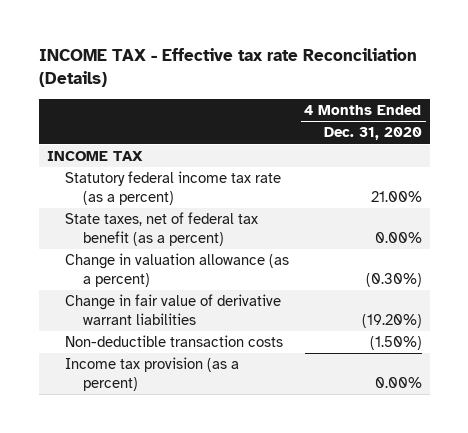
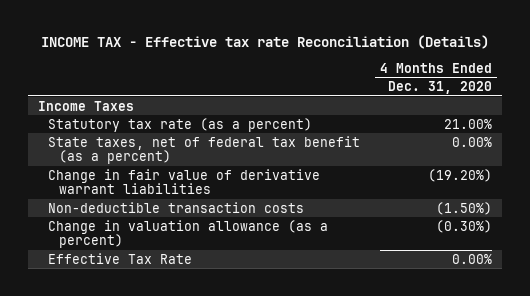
- INCOME TAX
- Statutory federal income tax rate (as a percent) | 21.00%
+ Income Taxes
+ Statutory tax rate (as a percent) | 21.00%
- Income tax provision (as a percent) | 0.00%
moved down: Change in valuation allowance (as a percent) | (0.30%)
+ Effective Tax Rate | 0.00%

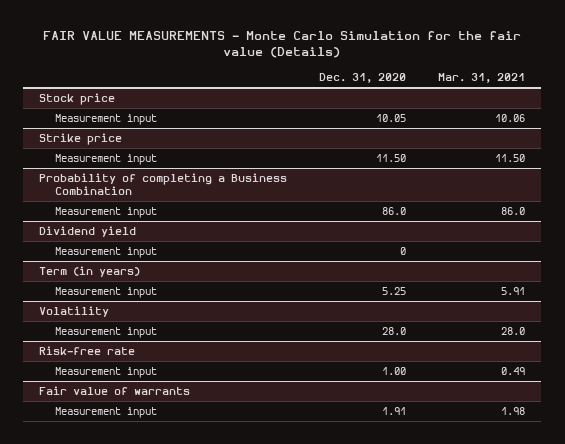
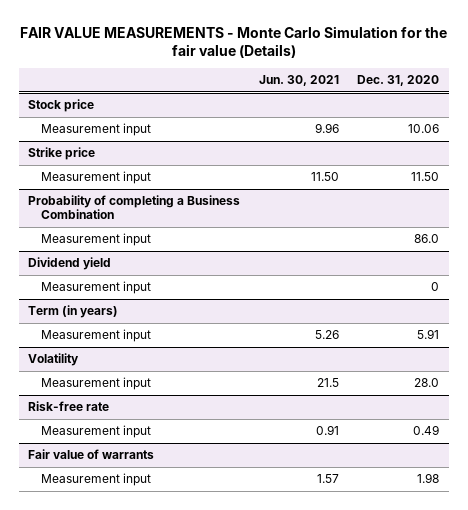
- | Dec. 31, 2020 | Mar. 31, 2021
+ | Jun. 30, 2021 | Dec. 31, 2020
@ Stock price
- Measurement input | 10.05 | 10.06
+ Measurement input | 9.96 | 10.06
@ Term (in years)
- Measurement input | 5.25 | 5.91
+ Measurement input | 5.26 | 5.91
@ Risk-free rate
- Measurement input | 1.00 | 0.49
+ Measurement input | 0.91 | 0.49
@ Fair value of warrants
- Measurement input | 1.91 | 1.98
+ Measurement input | 1.57 | 1.98

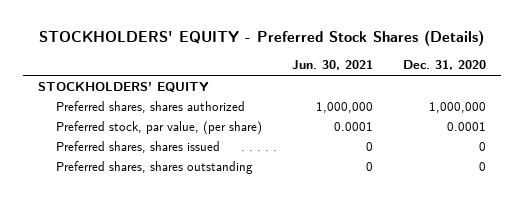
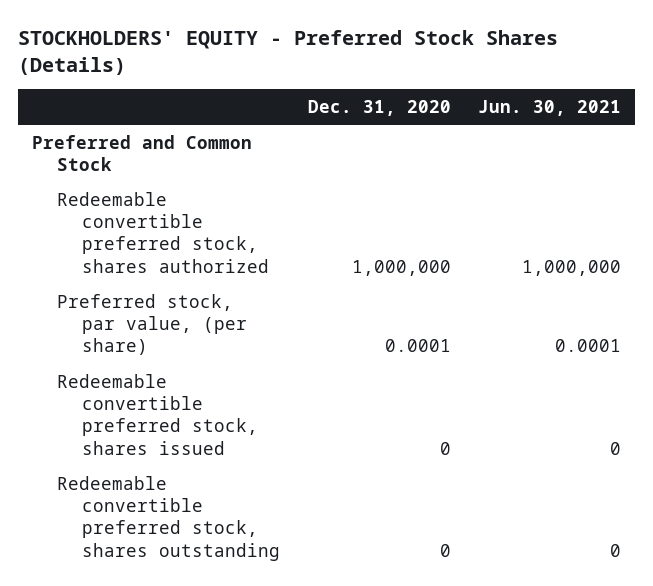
- | Jun. 30, 2021 | Dec. 31, 2020
+ | Dec. 31, 2020 | Jun. 30, 2021
- STOCKHOLDERS' EQUITY
- Preferred shares, shares authorized | 1,000,000 | 1,000,000
+ Preferred and Common Stock
+ Redeemable convertible preferred stock, shares authorized | 1,000,000 | 1,000,000
- Preferred shares, shares issued | 0 | 0
- Preferred shares, shares outstanding | 0 | 0
+ Redeemable convertible preferred stock, shares issued | 0 | 0
+ Redeemable convertible preferred stock, shares outstanding | 0 | 0

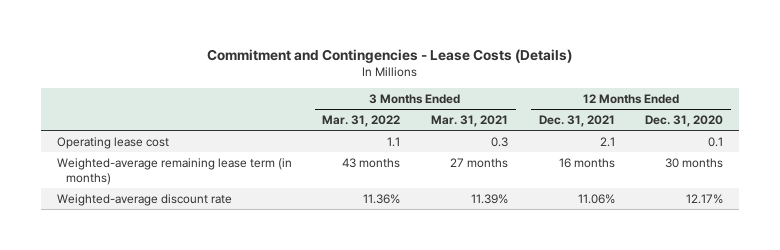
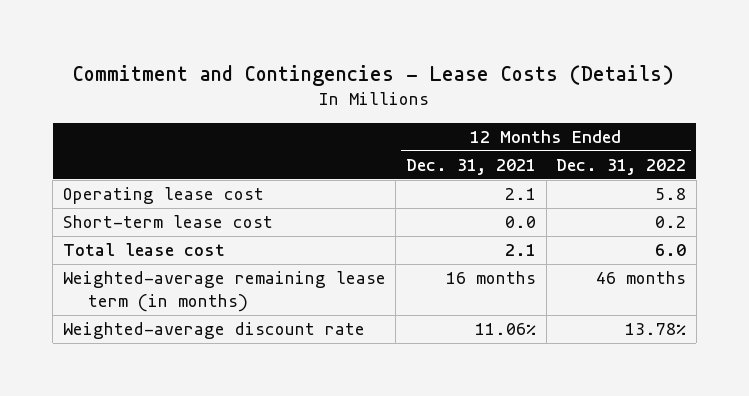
- | 3 Months Ended Mar. 31, 2022 | 3 Months Ended Mar. 31, 2021 | 12 Months Ended Dec. 31, 2021 | 12 Months Ended Dec. 31, 2020
+ | 12 Months Ended Dec. 31, 2021 | 12 Months Ended Dec. 31, 2022
+ Short-term lease cost | 0.0 | 0.2
+ Total lease cost | 2.1 | 6.0

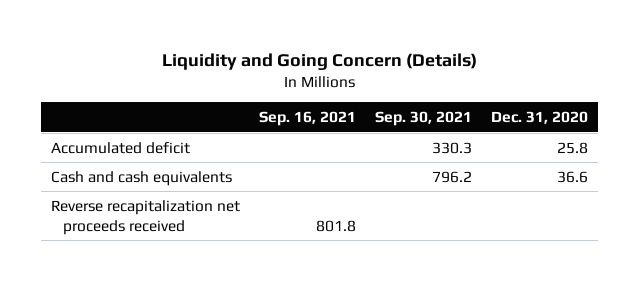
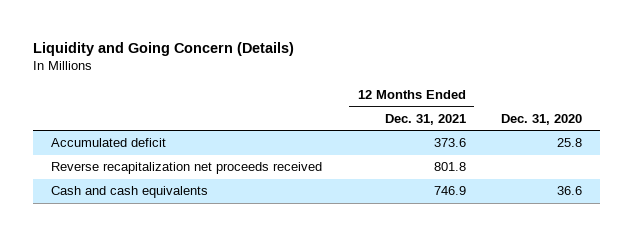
- | Sep. 16, 2021 | Sep. 30, 2021 | Dec. 31, 2020
+ | 12 Months Ended Dec. 31, 2021 | Dec. 31, 2020
moved down: Cash and cash equivalents | 746.9 | 36.6

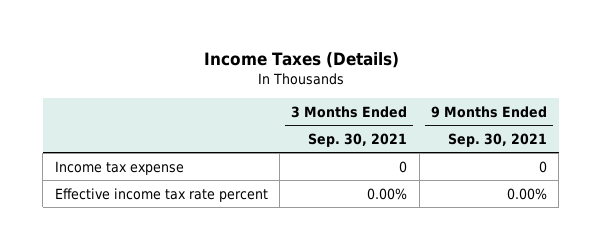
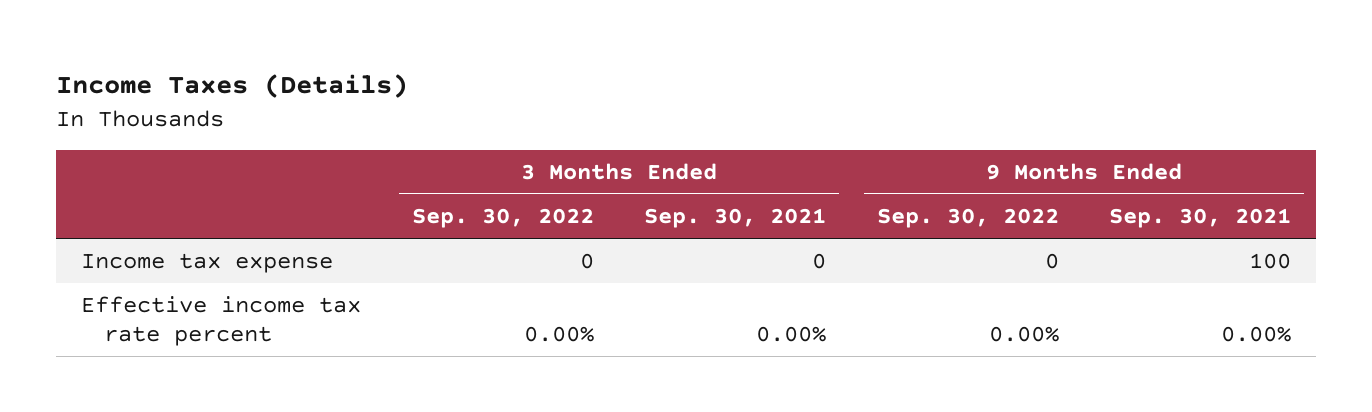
- | 3 Months Ended Sep. 30, 2021 | 9 Months Ended Sep. 30, 2021
+ | 3 Months Ended Sep. 30, 2022 | 3 Months Ended Sep. 30, 2021 | 9 Months Ended Sep. 30, 2022 | 9 Months Ended Sep. 30, 2021
- Income tax expense | 0 | 0
+ Income tax expense | 0 | 0 | 0 | 100

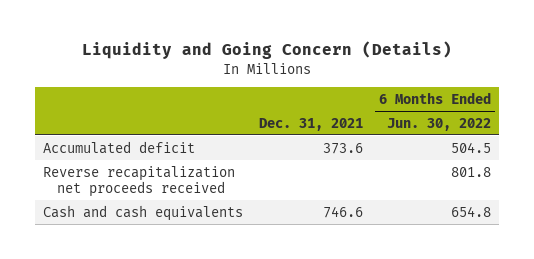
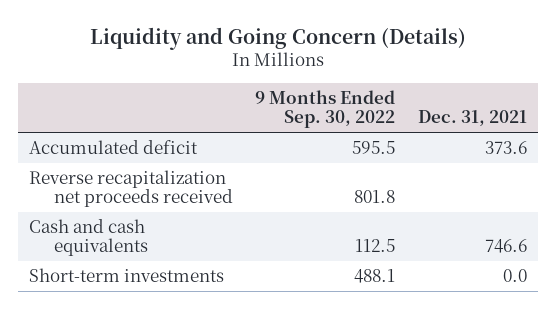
- | Dec. 31, 2021 | 6 Months Ended Jun. 30, 2022
+ | 9 Months Ended Sep. 30, 2022 | Dec. 31, 2021
+ Short-term investments | 488.1 | 0.0

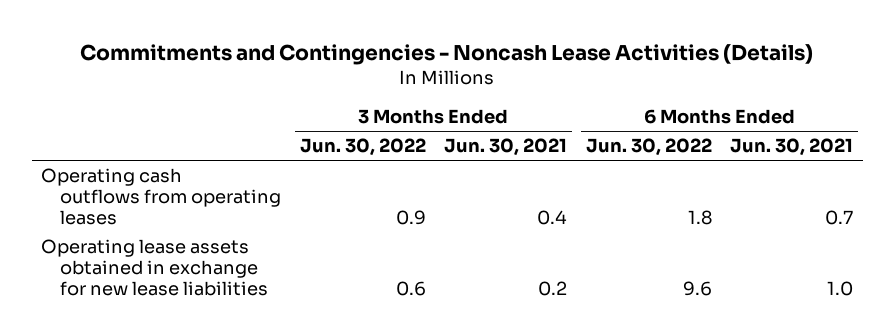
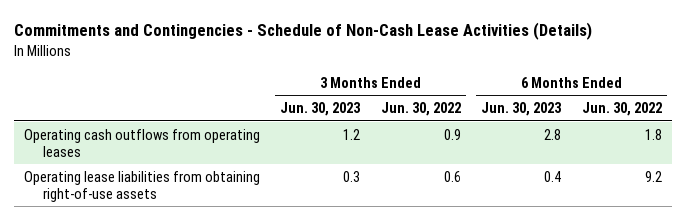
- Commitments and Contingencies - Noncash Lease Activities (Details)
+ Commitments and Contingencies - Schedule of Non-Cash Lease Activities (Details)
- | 3 Months Ended Jun. 30, 2022 | 3 Months Ended Jun. 30, 2021 | 6 Months Ended Jun. 30, 2022 | 6 Months Ended Jun. 30, 2021
+ | 3 Months Ended Jun. 30, 2023 | 3 Months Ended Jun. 30, 2022 | 6 Months Ended Jun. 30, 2023 | 6 Months Ended Jun. 30, 2022
- Operating lease assets obtained in exchange for new lease liabilities | 0.6 | 0.2 | 9.6 | 1.0
+ Operating lease liabilities from obtaining right-of-use assets | 0.3 | 0.6 | 0.4 | 9.2

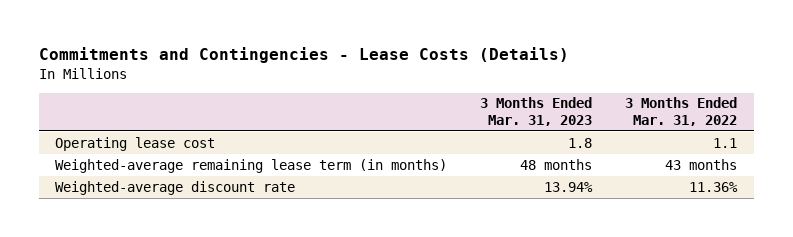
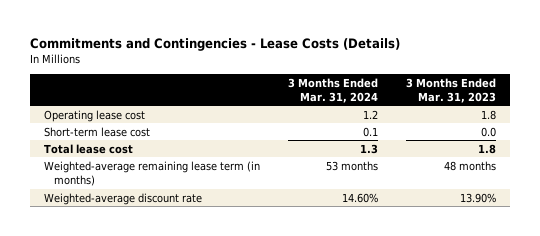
- | 3 Months Ended Mar. 31, 2023 | 3 Months Ended Mar. 31, 2022
+ | 3 Months Ended Mar. 31, 2024 | 3 Months Ended Mar. 31, 2023
+ Short-term lease cost | 0.1 | 0.0
+ Total lease cost | 1.3 | 1.8
- Weighted-average discount rate | 13.94% | 11.36%
+ Weighted-average discount rate | 14.60% | 13.90%

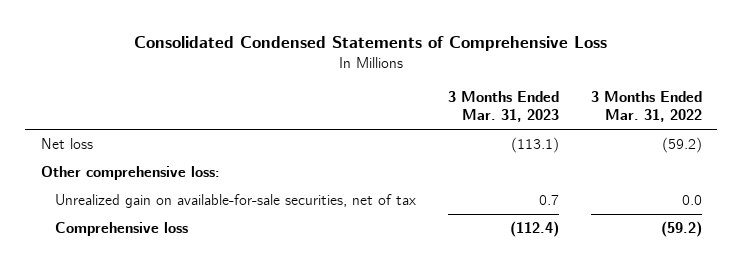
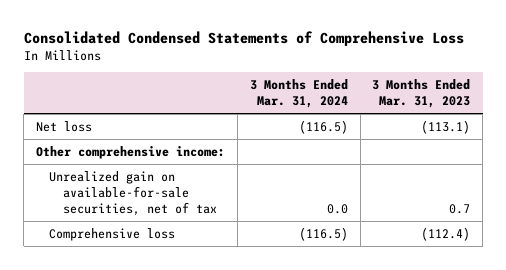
- | 3 Months Ended Mar. 31, 2023 | 3 Months Ended Mar. 31, 2022
+ | 3 Months Ended Mar. 31, 2024 | 3 Months Ended Mar. 31, 2023
- Other comprehensive loss:
+ Other comprehensive income:

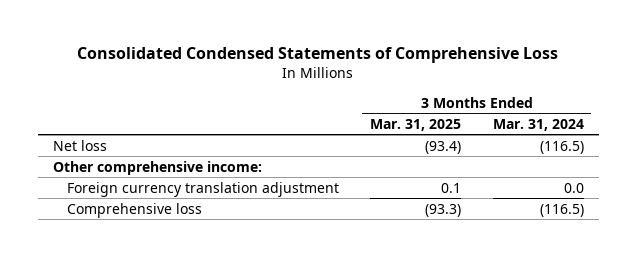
- | 3 Months Ended Mar. 31, 2024 | 3 Months Ended Mar. 31, 2023
+ | 3 Months Ended Mar. 31, 2025 | 3 Months Ended Mar. 31, 2024
- Unrealized gain on available-for-sale securities, net of tax | 0.0 | 0.7
+ Foreign currency translation adjustment | 0.1 | 0.0

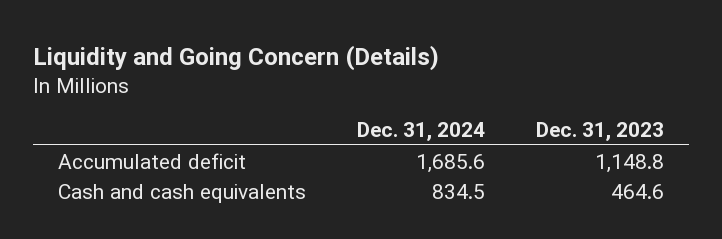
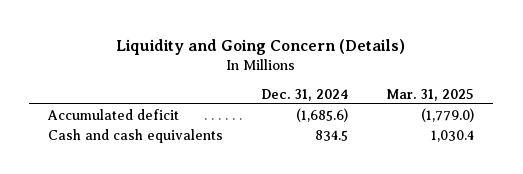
- | Dec. 31, 2024 | Dec. 31, 2023
+ | Dec. 31, 2024 | Mar. 31, 2025
- Accumulated deficit | 1,685.6 | 1,148.8
+ Accumulated deficit | (1,685.6) | (1,779.0)

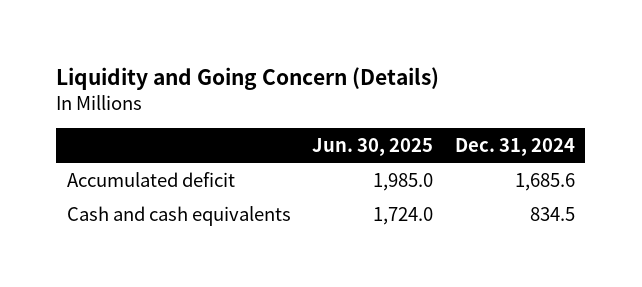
- | Dec. 31, 2024 | Mar. 31, 2025
+ | Jun. 30, 2025 | Dec. 31, 2024
- Accumulated deficit | (1,685.6) | (1,779.0)
+ Accumulated deficit | 1,985.0 | 1,685.6

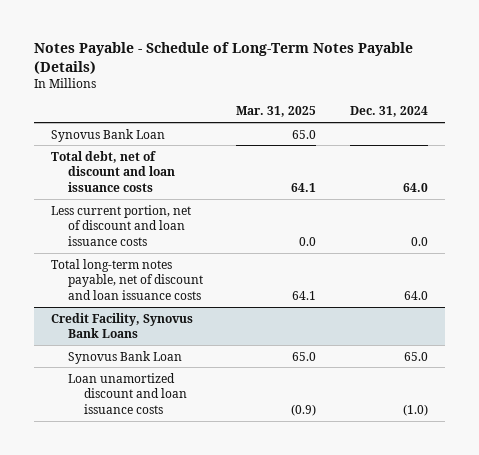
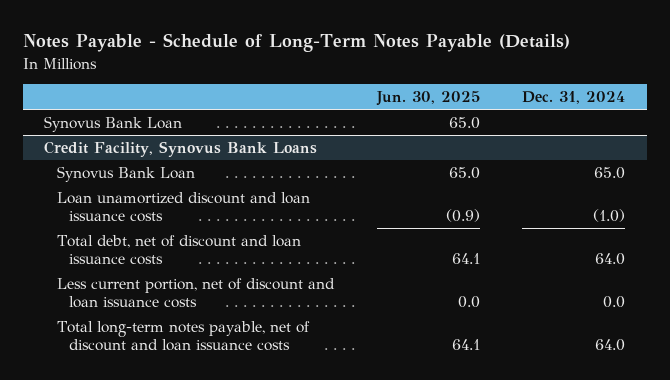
- | Mar. 31, 2025 | Dec. 31, 2024
+ | Jun. 30, 2025 | Dec. 31, 2024
- Total debt, net of discount and loan issuance costs | 64.1 | 64.0
- Less current portion, net of discount and loan issuance costs | 0.0 | 0.0
- Total long-term notes payable, net of discount and loan issuance costs | 64.1 | 64.0
@ Credit Facility, Synovus Bank Loans
+ Total debt, net of discount and loan issuance costs | 64.1 | 64.0
+ Less current portion, net of discount and loan issuance costs | 0.0 | 0.0
+ Total long-term notes payable, net of discount and loan issuance costs | 64.1 | 64.0

